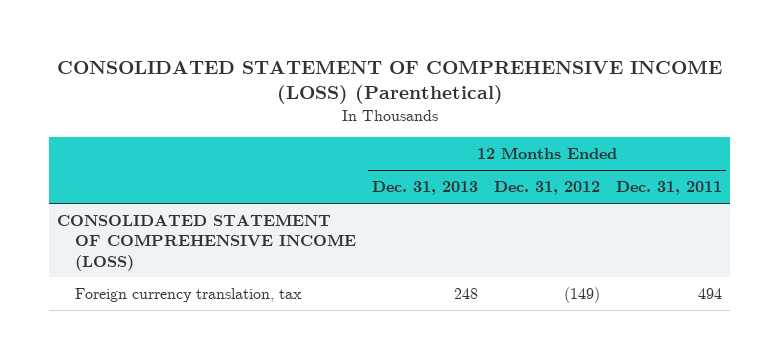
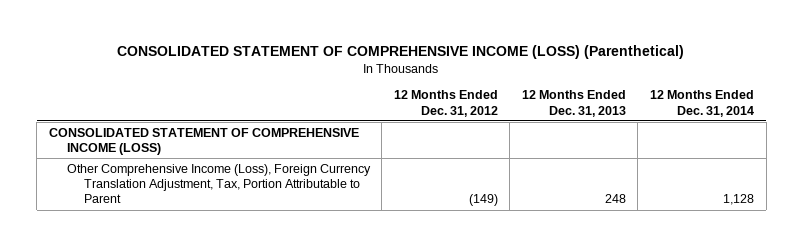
- | 12 Months Ended Dec. 31, 2013 | 12 Months Ended Dec. 31, 2012 | 12 Months Ended Dec. 31, 2011
+ | 12 Months Ended Dec. 31, 2012 | 12 Months Ended Dec. 31, 2013 | 12 Months Ended Dec. 31, 2014
- Foreign currency translation, tax | 248 | (149) | 494
+ Other Comprehensive Income (Loss), Foreign Currency Translation Adjustment, Tax, Portion Attributable to Parent | (149) | 248 | 1,128

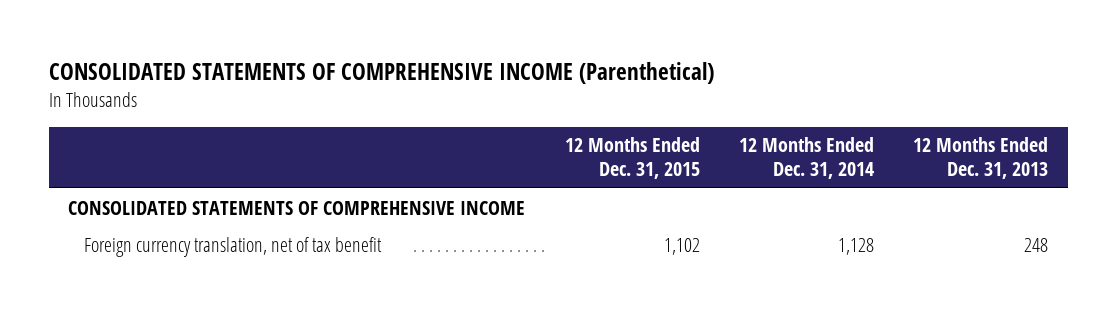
- CONSOLIDATED STATEMENT OF COMPREHENSIVE INCOME (LOSS) (Parenthetical)
+ CONSOLIDATED STATEMENTS OF COMPREHENSIVE INCOME (Parenthetical)
- | 12 Months Ended Dec. 31, 2012 | 12 Months Ended Dec. 31, 2013 | 12 Months Ended Dec. 31, 2014
+ | 12 Months Ended Dec. 31, 2015 | 12 Months Ended Dec. 31, 2014 | 12 Months Ended Dec. 31, 2013
- CONSOLIDATED STATEMENT OF COMPREHENSIVE INCOME (LOSS)
- Other Comprehensive Income (Loss), Foreign Currency Translation Adjustment, Tax, Portion Attributable to Parent | (149) | 248 | 1,128
+ CONSOLIDATED STATEMENTS OF COMPREHENSIVE INCOME
+ Foreign currency translation, net of tax benefit | 1,102 | 1,128 | 248

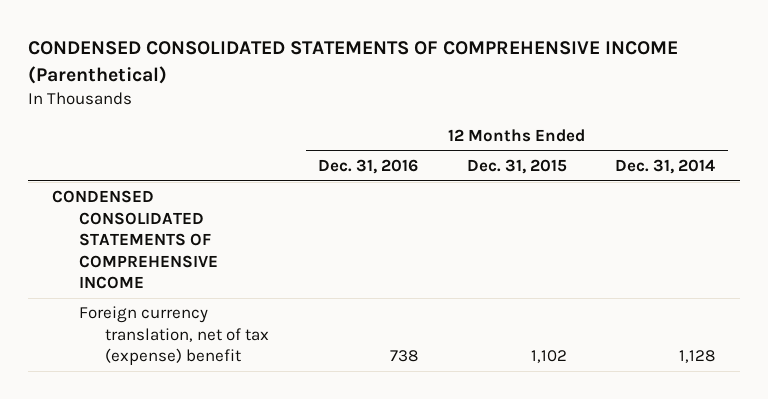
- CONSOLIDATED STATEMENTS OF COMPREHENSIVE INCOME (Parenthetical)
+ CONDENSED CONSOLIDATED STATEMENTS OF COMPREHENSIVE INCOME (Parenthetical)
- | 12 Months Ended Dec. 31, 2015 | 12 Months Ended Dec. 31, 2014 | 12 Months Ended Dec. 31, 2013
+ | 12 Months Ended Dec. 31, 2016 | 12 Months Ended Dec. 31, 2015 | 12 Months Ended Dec. 31, 2014
- CONSOLIDATED STATEMENTS OF COMPREHENSIVE INCOME
- Foreign currency translation, net of tax benefit | 1,102 | 1,128 | 248
+ CONDENSED CONSOLIDATED STATEMENTS OF COMPREHENSIVE INCOME
+ Foreign currency translation, net of tax (expense) benefit | 738 | 1,102 | 1,128

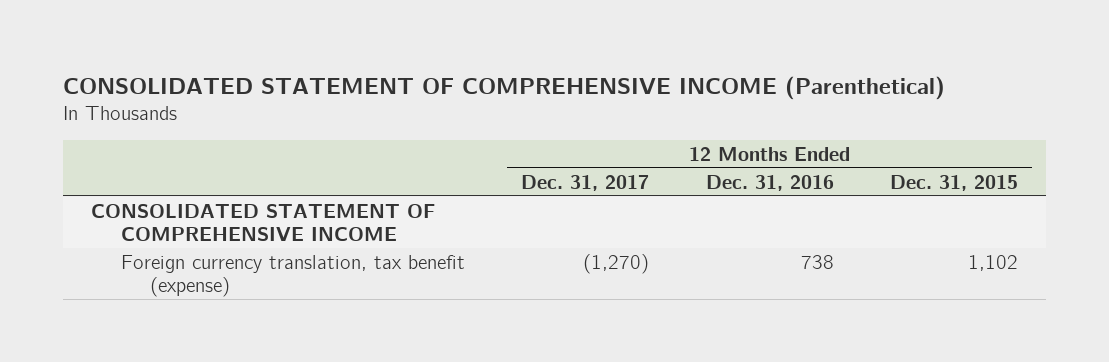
- CONDENSED CONSOLIDATED STATEMENTS OF COMPREHENSIVE INCOME (Parenthetical)
+ CONSOLIDATED STATEMENT OF COMPREHENSIVE INCOME (Parenthetical)
- | 12 Months Ended Dec. 31, 2016 | 12 Months Ended Dec. 31, 2015 | 12 Months Ended Dec. 31, 2014
+ | 12 Months Ended Dec. 31, 2017 | 12 Months Ended Dec. 31, 2016 | 12 Months Ended Dec. 31, 2015
- CONDENSED CONSOLIDATED STATEMENTS OF COMPREHENSIVE INCOME
- Foreign currency translation, net of tax (expense) benefit | 738 | 1,102 | 1,128
+ CONSOLIDATED STATEMENT OF COMPREHENSIVE INCOME
+ Foreign currency translation, tax benefit (expense) | (1,270) | 738 | 1,102

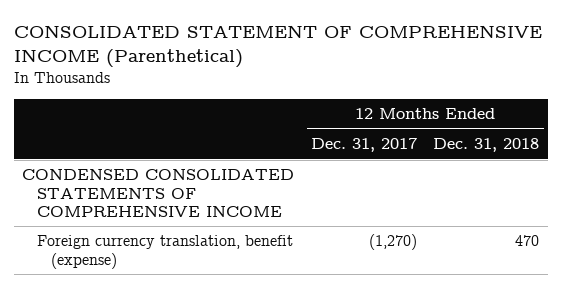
- | 12 Months Ended Dec. 31, 2017 | 12 Months Ended Dec. 31, 2016 | 12 Months Ended Dec. 31, 2015
+ | 12 Months Ended Dec. 31, 2017 | 12 Months Ended Dec. 31, 2018
- CONSOLIDATED STATEMENT OF COMPREHENSIVE INCOME
- Foreign currency translation, tax benefit (expense) | (1,270) | 738 | 1,102
+ CONDENSED CONSOLIDATED STATEMENTS OF COMPREHENSIVE INCOME
+ Foreign currency translation, benefit (expense) | (1,270) | 470

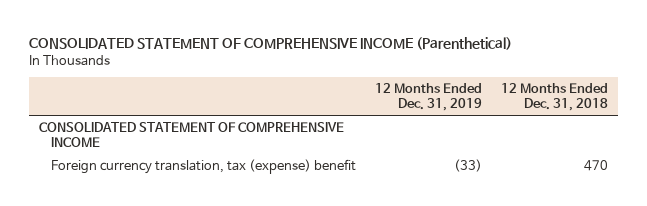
- | 12 Months Ended Dec. 31, 2017 | 12 Months Ended Dec. 31, 2018
+ | 12 Months Ended Dec. 31, 2019 | 12 Months Ended Dec. 31, 2018
- CONDENSED CONSOLIDATED STATEMENTS OF COMPREHENSIVE INCOME
- Foreign currency translation, benefit (expense) | (1,270) | 470
+ CONSOLIDATED STATEMENT OF COMPREHENSIVE INCOME
+ Foreign currency translation, tax (expense) benefit | (33) | 470

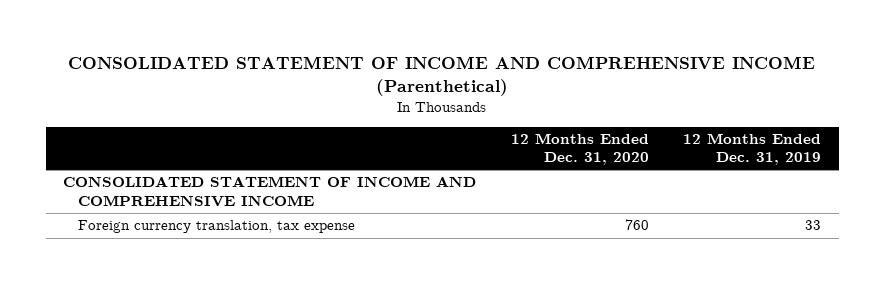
- CONSOLIDATED STATEMENT OF COMPREHENSIVE INCOME (Parenthetical)
+ CONSOLIDATED STATEMENT OF INCOME AND COMPREHENSIVE INCOME (Parenthetical)
- | 12 Months Ended Dec. 31, 2019 | 12 Months Ended Dec. 31, 2018
+ | 12 Months Ended Dec. 31, 2020 | 12 Months Ended Dec. 31, 2019
- CONSOLIDATED STATEMENT OF COMPREHENSIVE INCOME
- Foreign currency translation, tax (expense) benefit | (33) | 470
+ CONSOLIDATED STATEMENT OF INCOME AND COMPREHENSIVE INCOME
+ Foreign currency translation, tax expense | 760 | 33

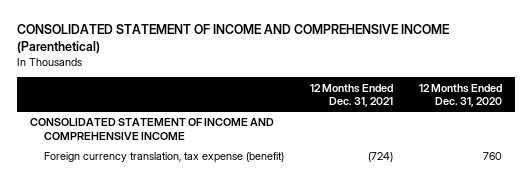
- | 12 Months Ended Dec. 31, 2020 | 12 Months Ended Dec. 31, 2019
+ | 12 Months Ended Dec. 31, 2021 | 12 Months Ended Dec. 31, 2020
- Foreign currency translation, tax expense | 760 | 33
+ Foreign currency translation, tax expense (benefit) | (724) | 760

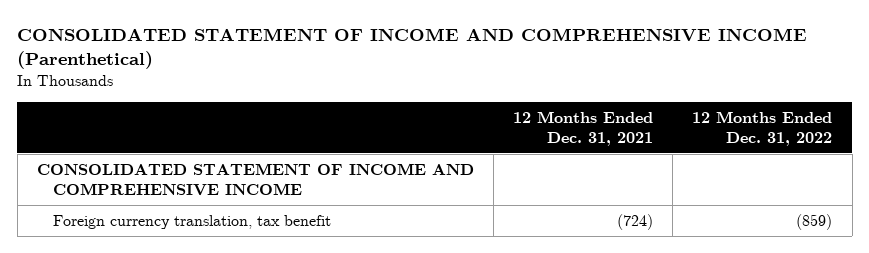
- | 12 Months Ended Dec. 31, 2021 | 12 Months Ended Dec. 31, 2020
+ | 12 Months Ended Dec. 31, 2021 | 12 Months Ended Dec. 31, 2022
- Foreign currency translation, tax expense (benefit) | (724) | 760
+ Foreign currency translation, tax benefit | (724) | (859)

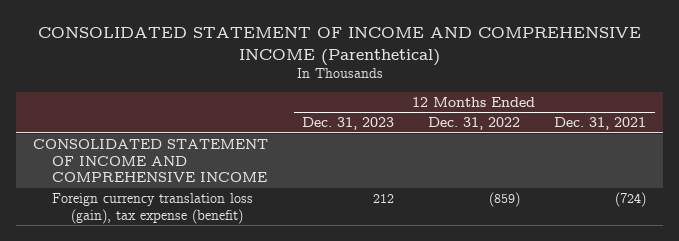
- | 12 Months Ended Dec. 31, 2021 | 12 Months Ended Dec. 31, 2022
+ | 12 Months Ended Dec. 31, 2023 | 12 Months Ended Dec. 31, 2022 | 12 Months Ended Dec. 31, 2021
- Foreign currency translation, tax benefit | (724) | (859)
+ Foreign currency translation loss (gain), tax expense (benefit) | 212 | (859) | (724)

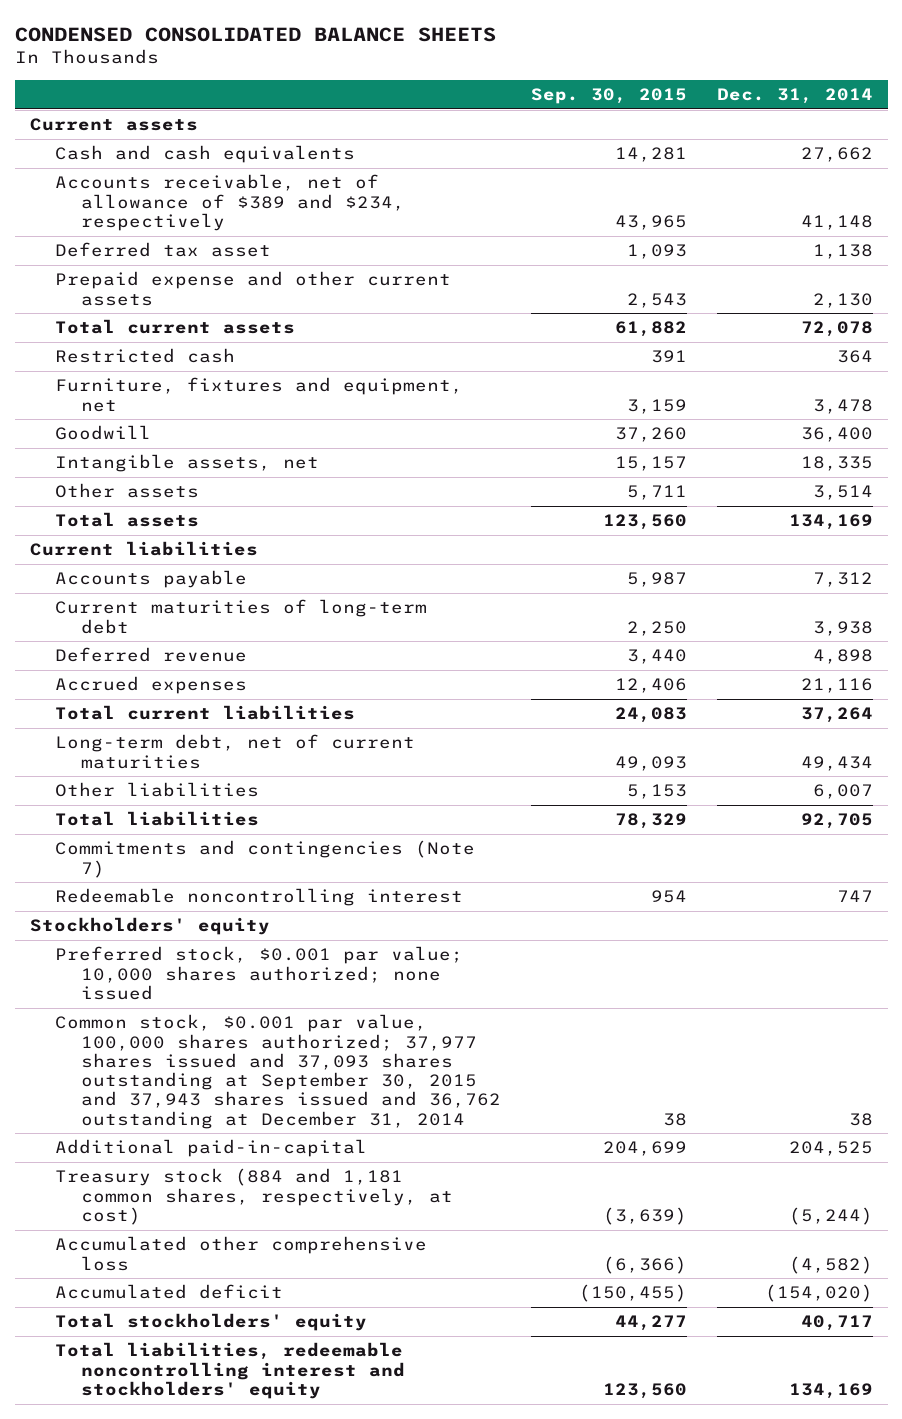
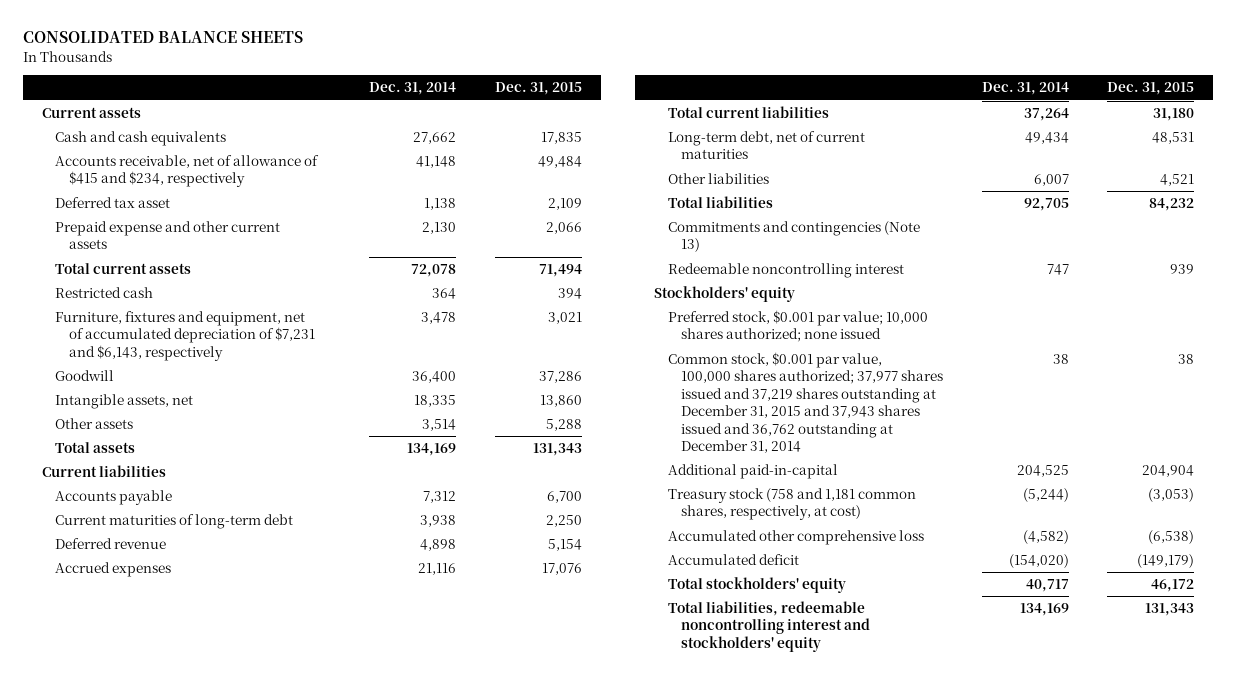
- CONDENSED CONSOLIDATED BALANCE SHEETS
+ CONSOLIDATED BALANCE SHEETS
- | Sep. 30, 2015 | Dec. 31, 2014
+ | Dec. 31, 2014 | Dec. 31, 2015
- Accounts receivable, net of allowance of $389 and $234, respectively | 43,965 | 41,148
+ Accounts receivable, net of allowance of $415 and $234, respectively | 41,148 | 49,484
- Furniture, fixtures and equipment, net | 3,159 | 3,478
+ Furniture, fixtures and equipment, net of accumulated depreciation of $7,231 and $6,143, respectively | 3,478 | 3,021
- Commitments and contingencies (Note 7)
+ Commitments and contingencies (Note 13)
- Common stock, $0.001 par value, 100,000 shares authorized; 37,977 shares issued and 37,093 shares outstanding at September 30, 2015 and 37,943 shares issued and 36,762 outstanding at December 31, 2014 | 38 | 38
+ Common stock, $0.001 par value, 100,000 shares authorized; 37,977 shares issued and 37,219 shares outstanding at December 31, 2015 and 37,943 shares issued and 36,762 outstanding at December 31, 2014 | 38 | 38
- Treasury stock (884 and 1,181 common shares, respectively, at cost) | (3,639) | (5,244)
+ Treasury stock (758 and 1,181 common shares, respectively, at cost) | (5,244) | (3,053)

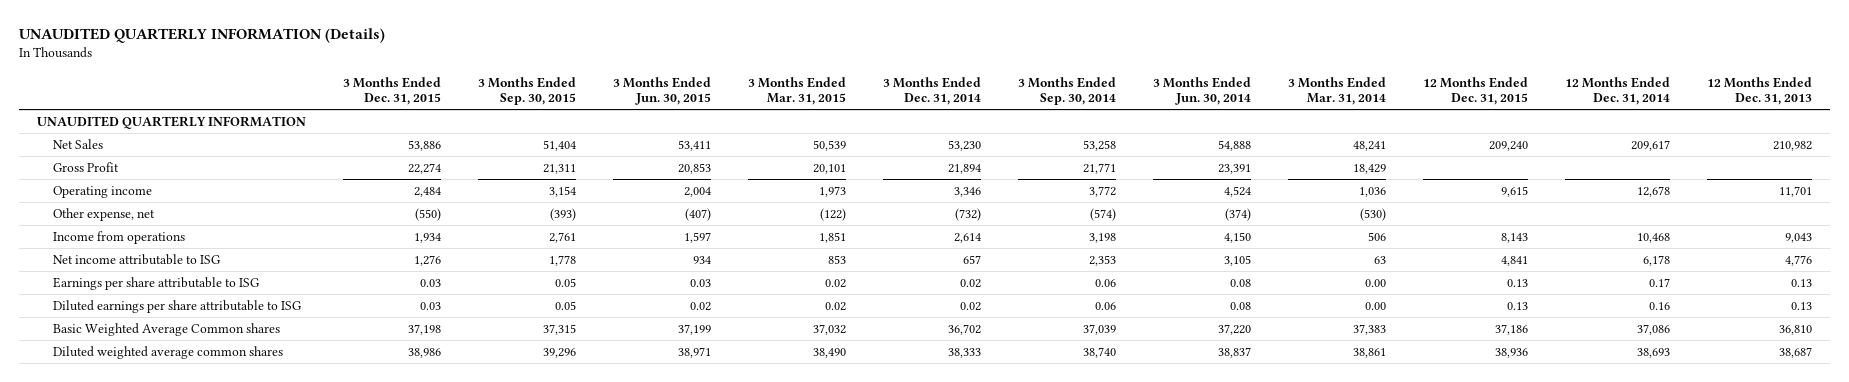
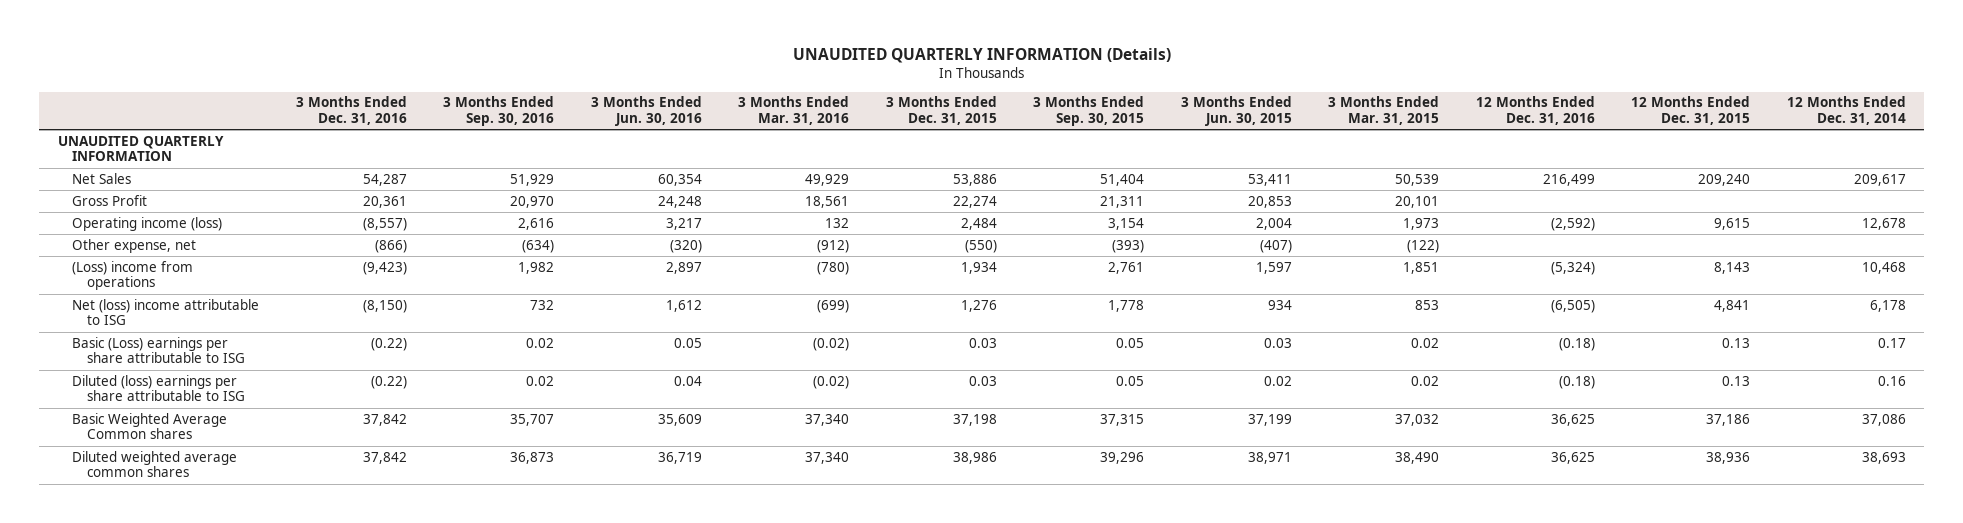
- | 3 Months Ended Dec. 31, 2015 | 3 Months Ended Sep. 30, 2015 | 3 Months Ended Jun. 30, 2015 | 3 Months Ended Mar. 31, 2015 | 3 Months Ended Dec. 31, 2014 | 3 Months Ended Sep. 30, 2014 | 3 Months Ended Jun. 30, 2014 | 3 Months Ended Mar. 31, 2014 | 12 Months Ended Dec. 31, 2015 | 12 Months Ended Dec. 31, 2014 | 12 Months Ended Dec. 31, 2013
+ | 3 Months Ended Dec. 31, 2016 | 3 Months Ended Sep. 30, 2016 | 3 Months Ended Jun. 30, 2016 | 3 Months Ended Mar. 31, 2016 | 3 Months Ended Dec. 31, 2015 | 3 Months Ended Sep. 30, 2015 | 3 Months Ended Jun. 30, 2015 | 3 Months Ended Mar. 31, 2015 | 12 Months Ended Dec. 31, 2016 | 12 Months Ended Dec. 31, 2015 | 12 Months Ended Dec. 31, 2014
- Operating income | 2,484 | 3,154 | 2,004 | 1,973 | 3,346 | 3,772 | 4,524 | 1,036 | 9,615 | 12,678 | 11,701
+ Operating income (loss) | (8,557) | 2,616 | 3,217 | 132 | 2,484 | 3,154 | 2,004 | 1,973 | (2,592) | 9,615 | 12,678
- Income from operations | 1,934 | 2,761 | 1,597 | 1,851 | 2,614 | 3,198 | 4,150 | 506 | 8,143 | 10,468 | 9,043
- Net income attributable to ISG | 1,276 | 1,778 | 934 | 853 | 657 | 2,353 | 3,105 | 63 | 4,841 | 6,178 | 4,776
- Earnings per share attributable to ISG | 0.03 | 0.05 | 0.03 | 0.02 | 0.02 | 0.06 | 0.08 | 0.00 | 0.13 | 0.17 | 0.13
- Diluted earnings per share attributable to ISG | 0.03 | 0.05 | 0.02 | 0.02 | 0.02 | 0.06 | 0.08 | 0.00 | 0.13 | 0.16 | 0.13
+ (Loss) income from operations | (9,423) | 1,982 | 2,897 | (780) | 1,934 | 2,761 | 1,597 | 1,851 | (5,324) | 8,143 | 10,468
+ Net (loss) income attributable to ISG | (8,150) | 732 | 1,612 | (699) | 1,276 | 1,778 | 934 | 853 | (6,505) | 4,841 | 6,178
+ Basic (Loss) earnings per share attributable to ISG | (0.22) | 0.02 | 0.05 | (0.02) | 0.03 | 0.05 | 0.03 | 0.02 | (0.18) | 0.13 | 0.17
+ Diluted (loss) earnings per share attributable to ISG | (0.22) | 0.02 | 0.04 | (0.02) | 0.03 | 0.05 | 0.02 | 0.02 | (0.18) | 0.13 | 0.16

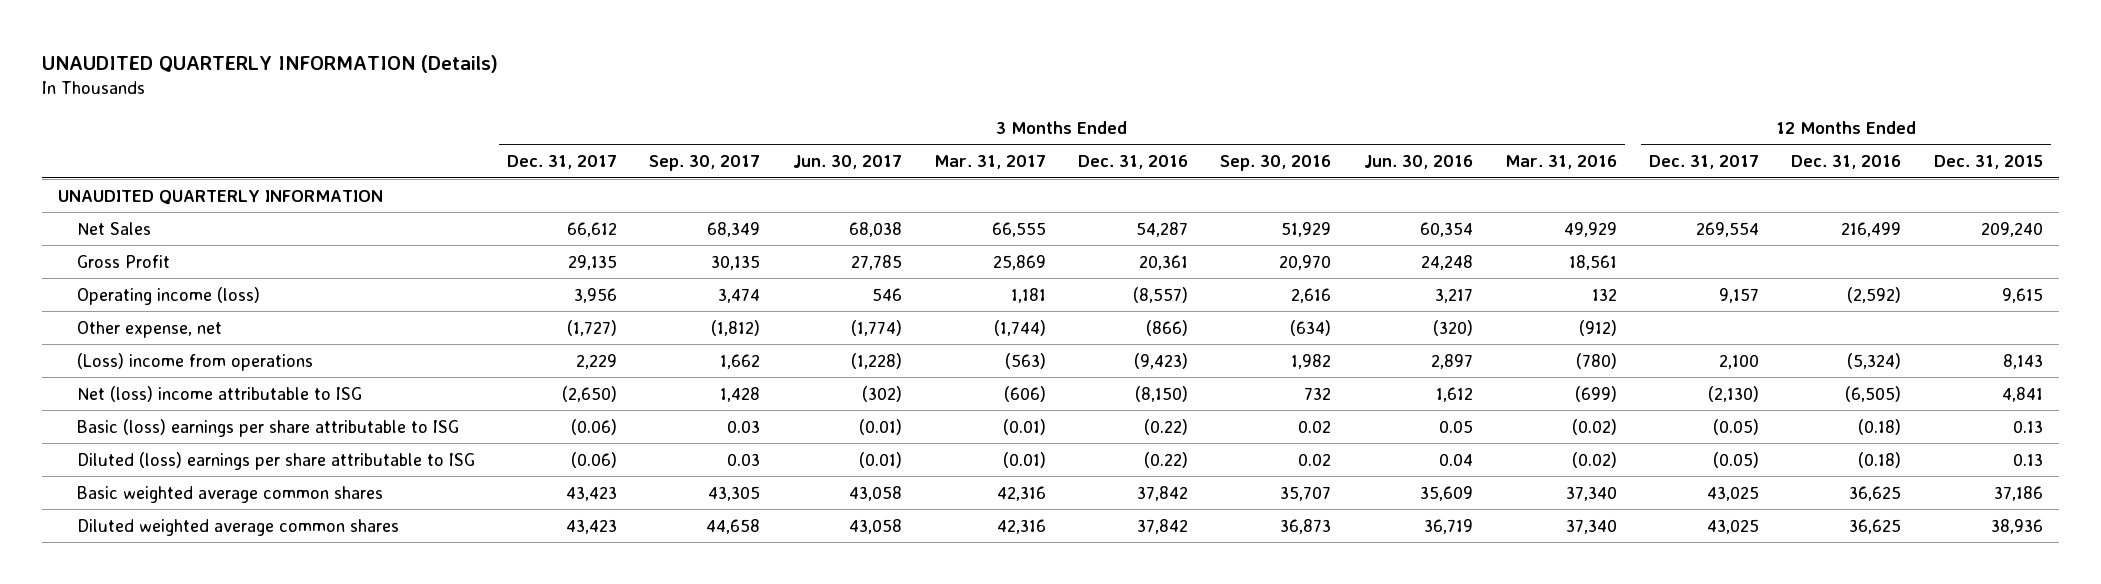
- | 3 Months Ended Dec. 31, 2016 | 3 Months Ended Sep. 30, 2016 | 3 Months Ended Jun. 30, 2016 | 3 Months Ended Mar. 31, 2016 | 3 Months Ended Dec. 31, 2015 | 3 Months Ended Sep. 30, 2015 | 3 Months Ended Jun. 30, 2015 | 3 Months Ended Mar. 31, 2015 | 12 Months Ended Dec. 31, 2016 | 12 Months Ended Dec. 31, 2015 | 12 Months Ended Dec. 31, 2014
+ | 3 Months Ended Dec. 31, 2017 | 3 Months Ended Sep. 30, 2017 | 3 Months Ended Jun. 30, 2017 | 3 Months Ended Mar. 31, 2017 | 3 Months Ended Dec. 31, 2016 | 3 Months Ended Sep. 30, 2016 | 3 Months Ended Jun. 30, 2016 | 3 Months Ended Mar. 31, 2016 | 12 Months Ended Dec. 31, 2017 | 12 Months Ended Dec. 31, 2016 | 12 Months Ended Dec. 31, 2015
- Basic (Loss) earnings per share attributable to ISG | (0.22) | 0.02 | 0.05 | (0.02) | 0.03 | 0.05 | 0.03 | 0.02 | (0.18) | 0.13 | 0.17
+ Basic (loss) earnings per share attributable to ISG | (0.06) | 0.03 | (0.01) | (0.01) | (0.22) | 0.02 | 0.05 | (0.02) | (0.05) | (0.18) | 0.13
- Basic Weighted Average Common shares | 37,842 | 35,707 | 35,609 | 37,340 | 37,198 | 37,315 | 37,199 | 37,032 | 36,625 | 37,186 | 37,086
+ Basic weighted average common shares | 43,423 | 43,305 | 43,058 | 42,316 | 37,842 | 35,707 | 35,609 | 37,340 | 43,025 | 36,625 | 37,186

